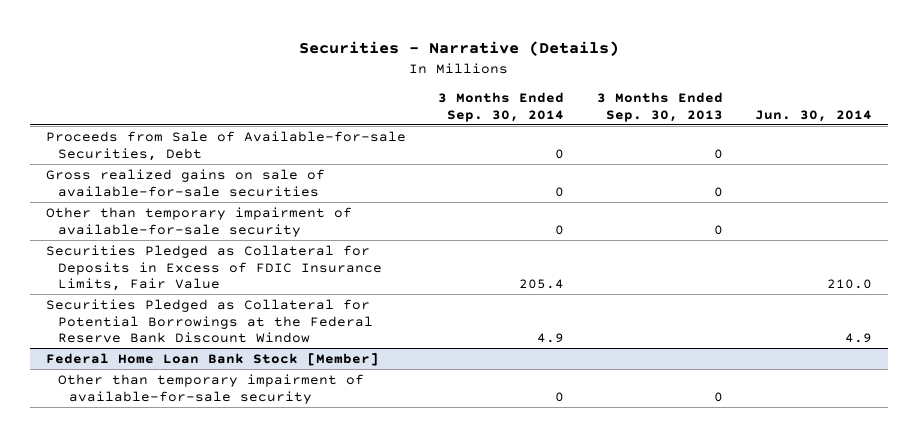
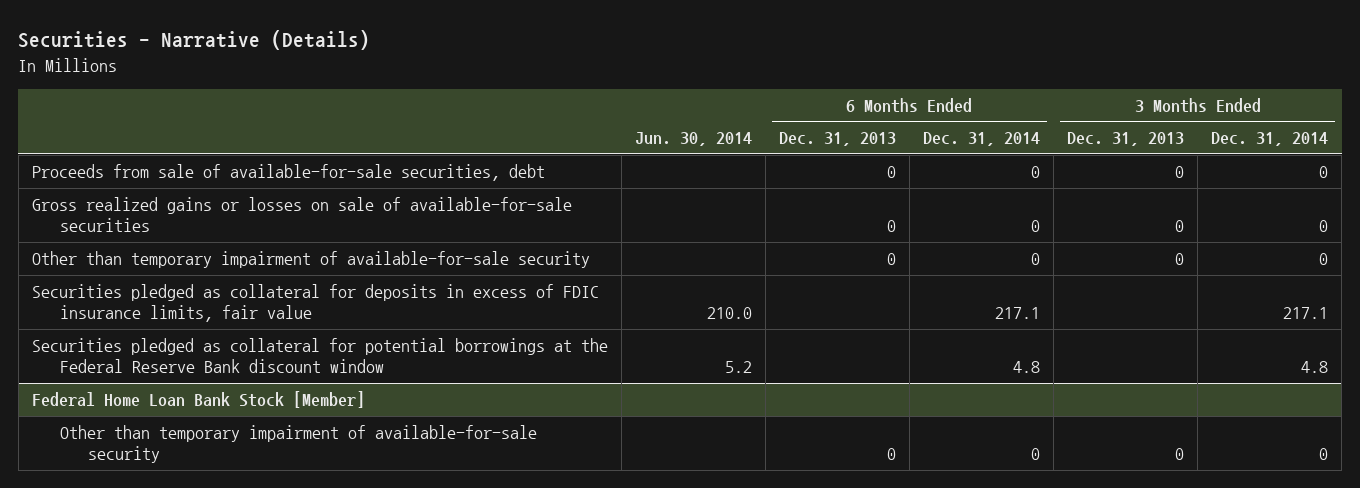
- | 3 Months Ended Sep. 30, 2014 | 3 Months Ended Sep. 30, 2013 | Jun. 30, 2014
+ | Jun. 30, 2014 | 6 Months Ended Dec. 31, 2013 | 6 Months Ended Dec. 31, 2014 | 3 Months Ended Dec. 31, 2013 | 3 Months Ended Dec. 31, 2014
- Proceeds from Sale of Available-for-sale Securities, Debt | 0 | 0 |
- Gross realized gains on sale of available-for-sale securities | 0 | 0 |
+ Proceeds from sale of available-for-sale securities, debt | | 0 | 0 | 0 | 0
+ Gross realized gains or losses on sale of available-for-sale securities | | 0 | 0 | 0 | 0
- Securities Pledged as Collateral for Deposits in Excess of FDIC Insurance Limits, Fair Value | 205.4 | | 210.0
- Securities Pledged as Collateral for Potential Borrowings at the Federal Reserve Bank Discount Window | 4.9 | | 4.9
+ Securities pledged as collateral for deposits in excess of FDIC insurance limits, fair value | 210.0 | | 217.1 | | 217.1
+ Securities pledged as collateral for potential borrowings at the Federal Reserve Bank discount window | 5.2 | | 4.8 | | 4.8

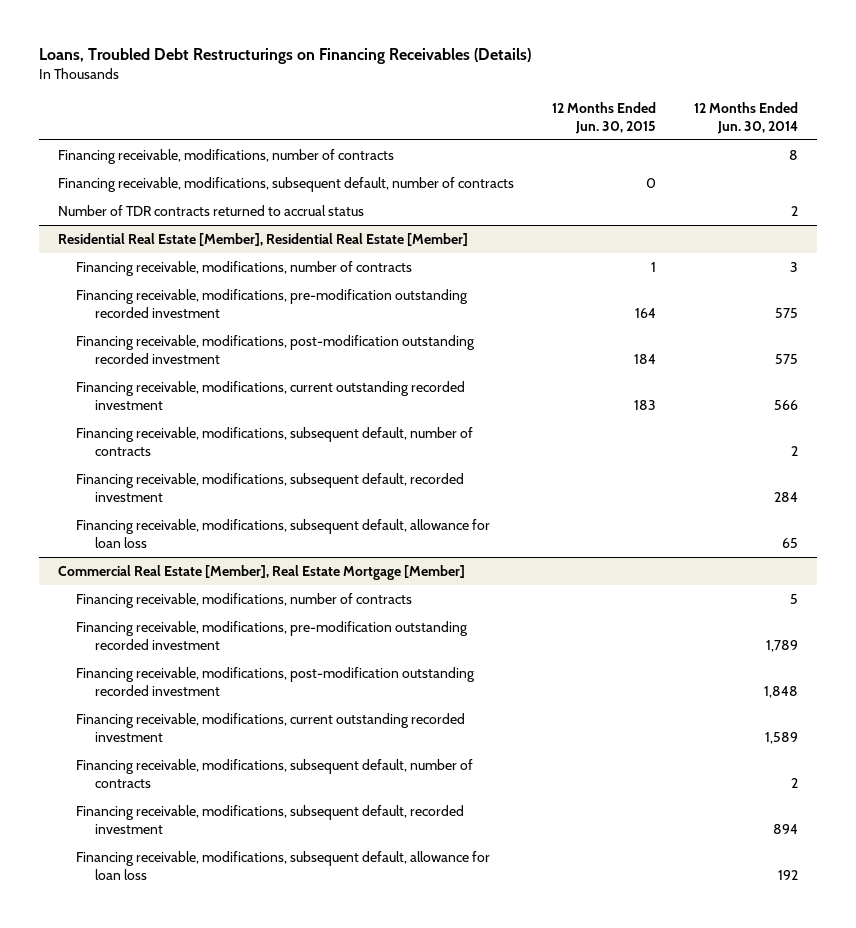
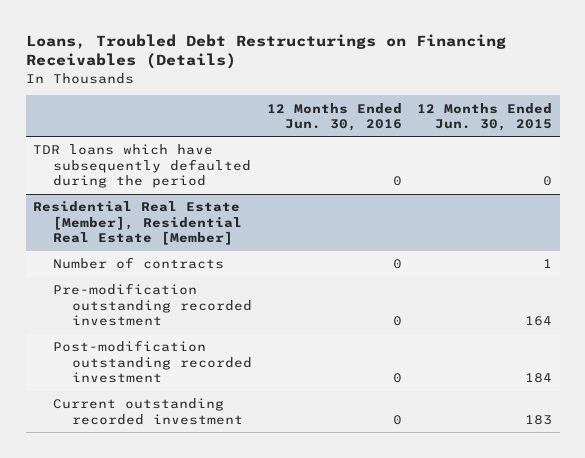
- | 12 Months Ended Jun. 30, 2015 | 12 Months Ended Jun. 30, 2014
+ | 12 Months Ended Jun. 30, 2016 | 12 Months Ended Jun. 30, 2015
- Financing receivable, modifications, number of contracts | | 8
- Financing receivable, modifications, subsequent default, number of contracts | 0 |
- Number of TDR contracts returned to accrual status | | 2
+ TDR loans which have subsequently defaulted during the period | 0 | 0
@ Residential Real Estate [Member], Residential Real Estate [Member]
- Financing receivable, modifications, number of contracts | 1 | 3
- Financing receivable, modifications, pre-modification outstanding recorded investment | 164 | 575
- Financing receivable, modifications, post-modification outstanding recorded investment | 184 | 575
- Financing receivable, modifications, current outstanding recorded investment | 183 | 566
- Financing receivable, modifications, subsequent default, number of contracts | | 2
- Financing receivable, modifications, subsequent default, recorded investment | | 284
- Financing receivable, modifications, subsequent default, allowance for loan loss | | 65
- Commercial Real Estate [Member], Real Estate Mortgage [Member]
- Financing receivable, modifications, number of contracts | | 5
- Financing receivable, modifications, pre-modification outstanding recorded investment | | 1,789
- Financing receivable, modifications, post-modification outstanding recorded investment | | 1,848
- Financing receivable, modifications, current outstanding recorded investment | | 1,589
- Financing receivable, modifications, subsequent default, number of contracts | | 2
- Financing receivable, modifications, subsequent default, recorded investment | | 894
- Financing receivable, modifications, subsequent default, allowance for loan loss | | 192
@ Residential Real Estate [Member], Residential Real Estate [Member]
+ Number of contracts | 0 | 1
+ Pre-modification outstanding recorded investment | 0 | 164
+ Post-modification outstanding recorded investment | 0 | 184
+ Current outstanding recorded investment | 0 | 183

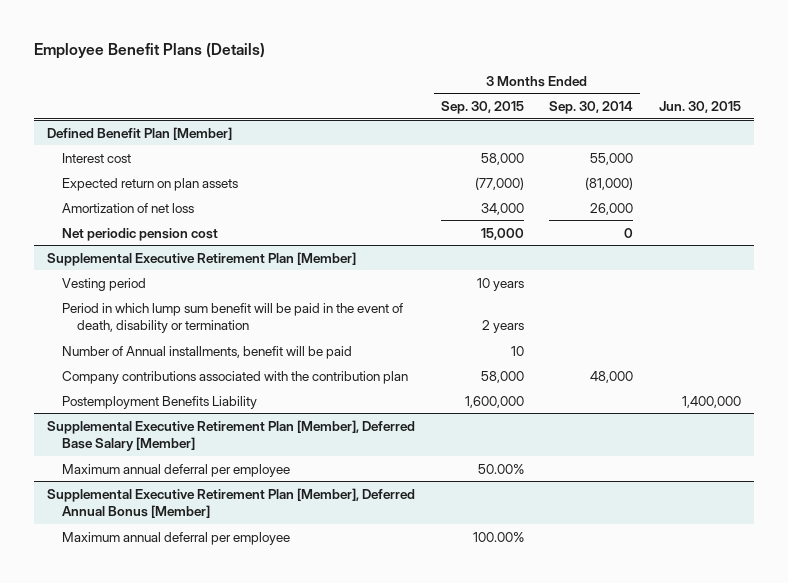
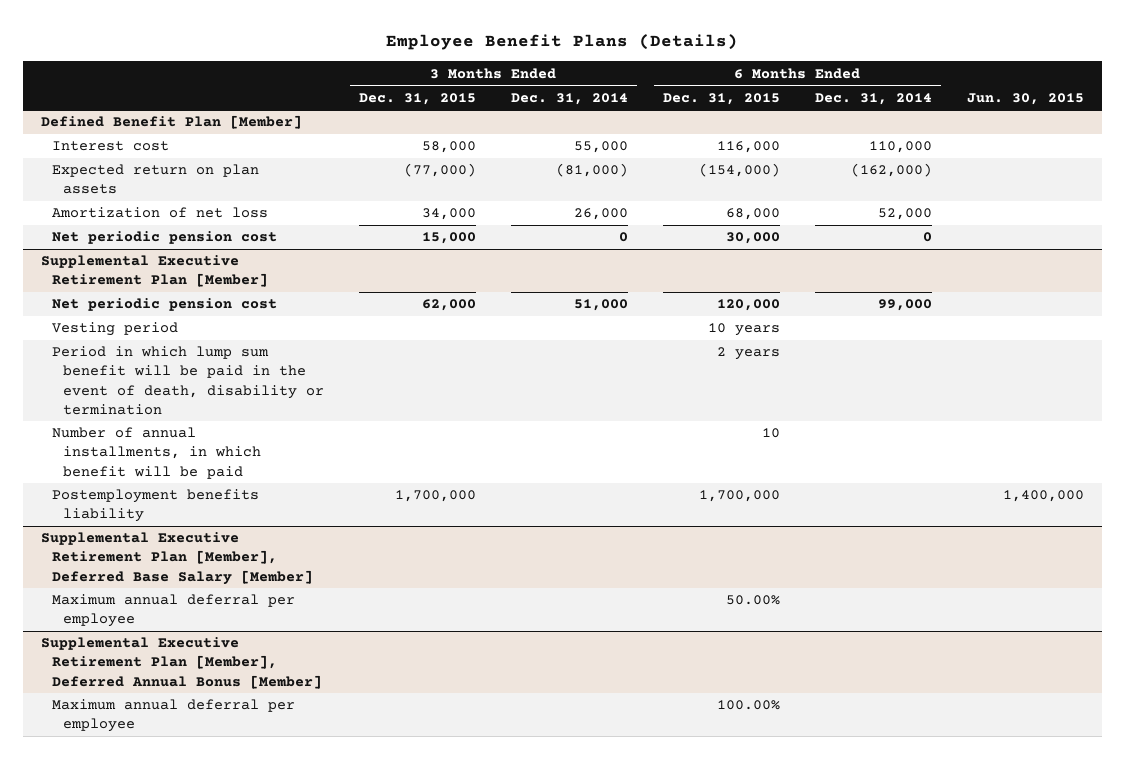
- | 3 Months Ended Sep. 30, 2015 | 3 Months Ended Sep. 30, 2014 | Jun. 30, 2015
+ | 3 Months Ended Dec. 31, 2015 | 3 Months Ended Dec. 31, 2014 | 6 Months Ended Dec. 31, 2015 | 6 Months Ended Dec. 31, 2014 | Jun. 30, 2015
@ Supplemental Executive Retirement Plan [Member]
+ Net periodic pension cost | 62,000 | 51,000 | 120,000 | 99,000 |
- Number of Annual installments, benefit will be paid | 10 | |
- Company contributions associated with the contribution plan | 58,000 | 48,000 |
- Postemployment Benefits Liability | 1,600,000 | | 1,400,000
+ Number of annual installments, in which benefit will be paid | | | 10 | |
+ Postemployment benefits liability | 1,700,000 | | 1,700,000 | | 1,400,000

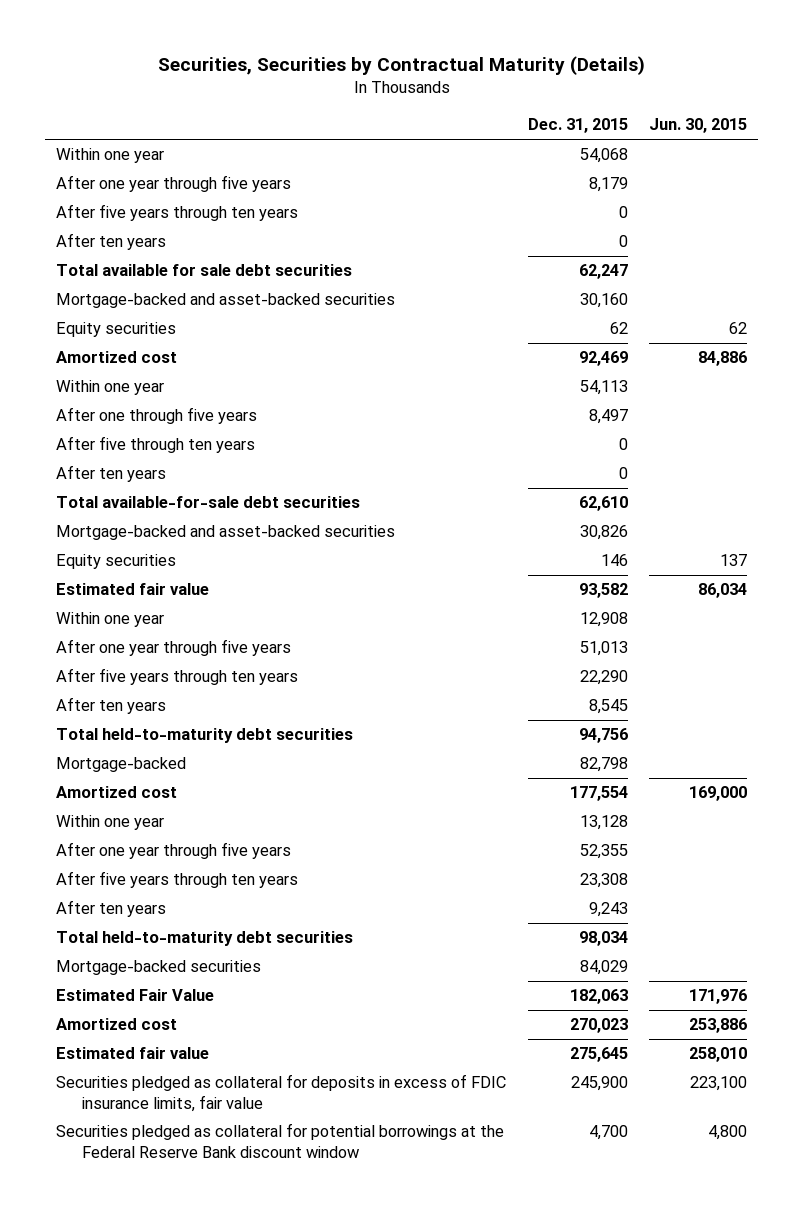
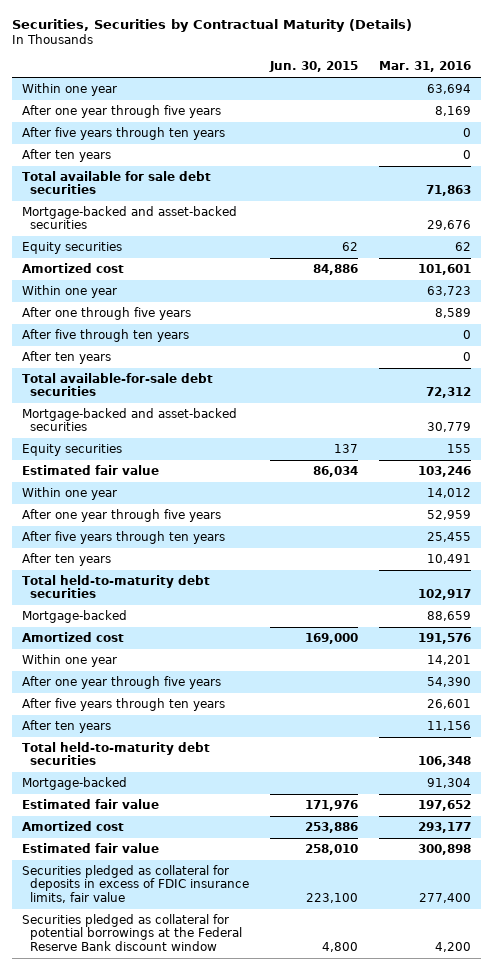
- | Dec. 31, 2015 | Jun. 30, 2015
+ | Jun. 30, 2015 | Mar. 31, 2016
- Mortgage-backed securities | 84,029 |
- Estimated Fair Value | 182,063 | 171,976
+ Mortgage-backed | | 91,304
+ Estimated fair value | 171,976 | 197,652

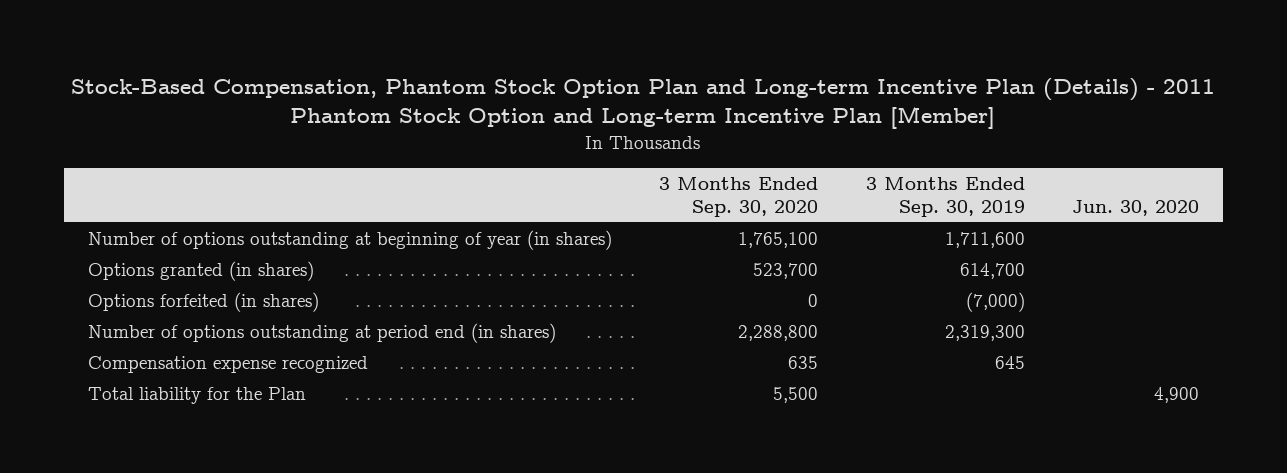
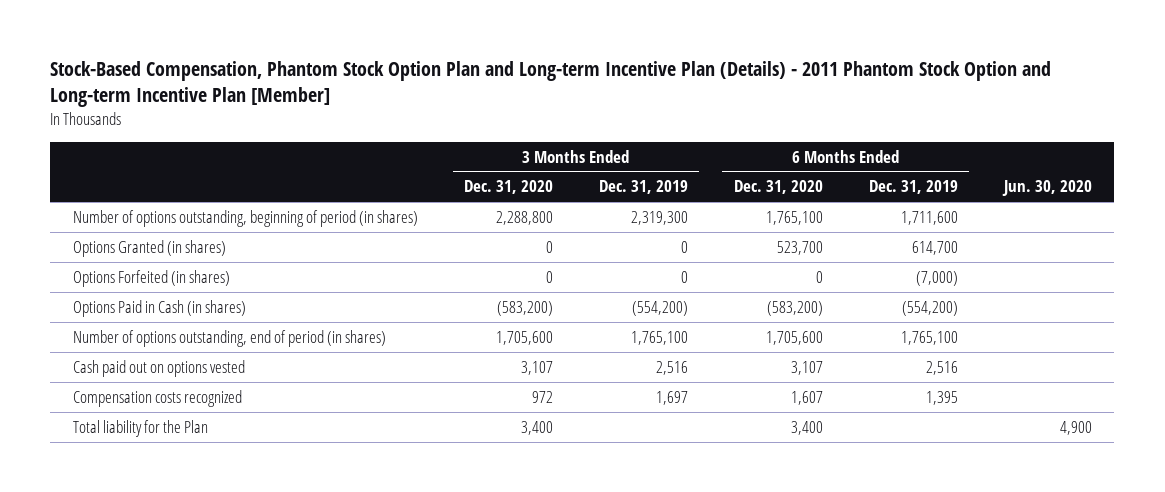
- | 3 Months Ended Sep. 30, 2020 | 3 Months Ended Sep. 30, 2019 | Jun. 30, 2020
+ | 3 Months Ended Dec. 31, 2020 | 3 Months Ended Dec. 31, 2019 | 6 Months Ended Dec. 31, 2020 | 6 Months Ended Dec. 31, 2019 | Jun. 30, 2020
- Number of options outstanding at beginning of year (in shares) | 1,765,100 | 1,711,600 |
- Options granted (in shares) | 523,700 | 614,700 |
- Options forfeited (in shares) | 0 | (7,000) |
- Number of options outstanding at period end (in shares) | 2,288,800 | 2,319,300 |
- Compensation expense recognized | 635 | 645 |
+ Number of options outstanding, beginning of period (in shares) | 2,288,800 | 2,319,300 | 1,765,100 | 1,711,600 |
+ Options Granted (in shares) | 0 | 0 | 523,700 | 614,700 |
+ Options Forfeited (in shares) | 0 | 0 | 0 | (7,000) |
+ Options Paid in Cash (in shares) | (583,200) | (554,200) | (583,200) | (554,200) |
+ Number of options outstanding, end of period (in shares) | 1,705,600 | 1,765,100 | 1,705,600 | 1,765,100 |
+ Cash paid out on options vested | 3,107 | 2,516 | 3,107 | 2,516 |
+ Compensation costs recognized | 972 | 1,697 | 1,607 | 1,395 |

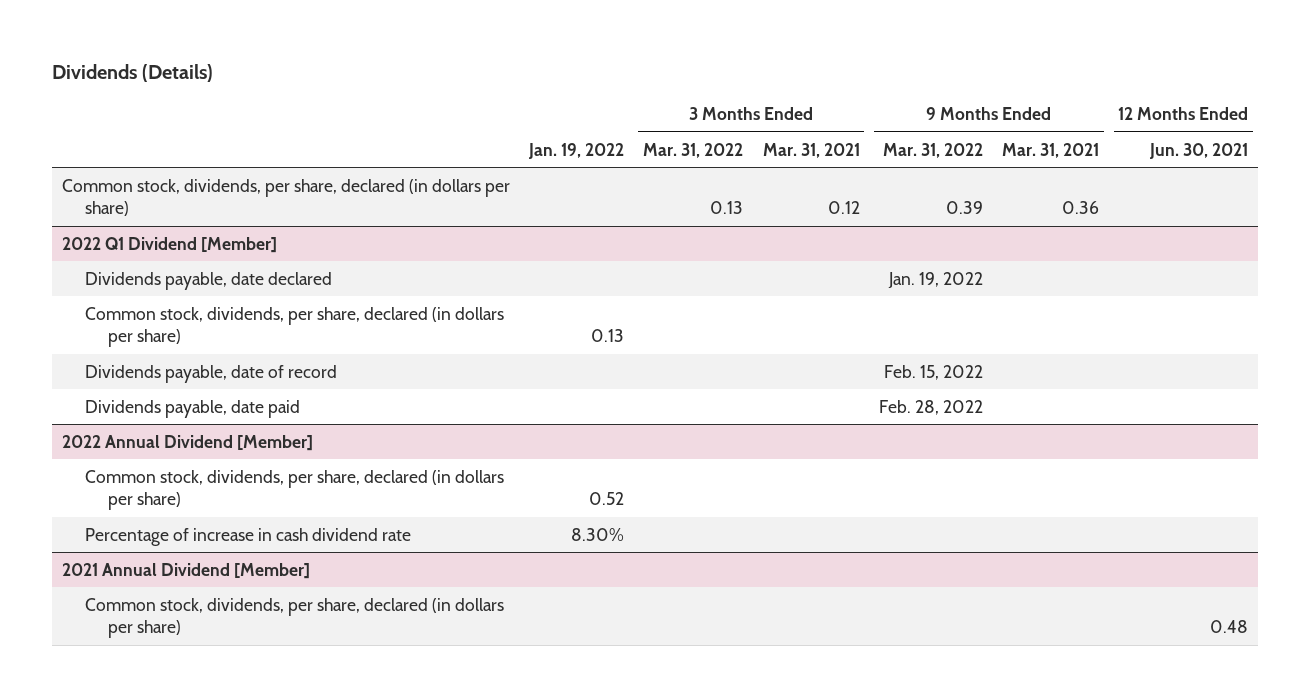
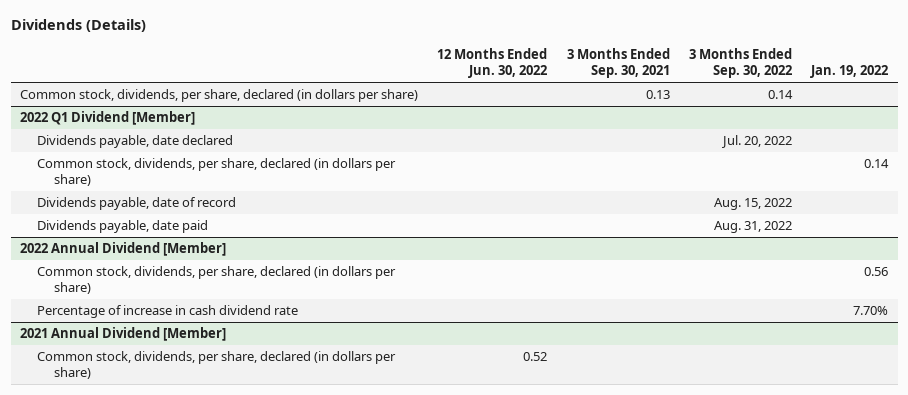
- | Jan. 19, 2022 | 3 Months Ended Mar. 31, 2022 | 3 Months Ended Mar. 31, 2021 | 9 Months Ended Mar. 31, 2022 | 9 Months Ended Mar. 31, 2021 | 12 Months Ended Jun. 30, 2021
+ | 12 Months Ended Jun. 30, 2022 | 3 Months Ended Sep. 30, 2021 | 3 Months Ended Sep. 30, 2022 | Jan. 19, 2022
@ 2022 Q1 Dividend [Member]
- Common stock, dividends, per share, declared (in dollars per share) | 0.13 | | | | |
+ Common stock, dividends, per share, declared (in dollars per share) | | | | 0.14
@ 2022 Annual Dividend [Member]
- Common stock, dividends, per share, declared (in dollars per share) | 0.52 | | | | |
- Percentage of increase in cash dividend rate | 8.30% | | | | |
+ Common stock, dividends, per share, declared (in dollars per share) | | | | 0.56
+ Percentage of increase in cash dividend rate | | | | 7.70%

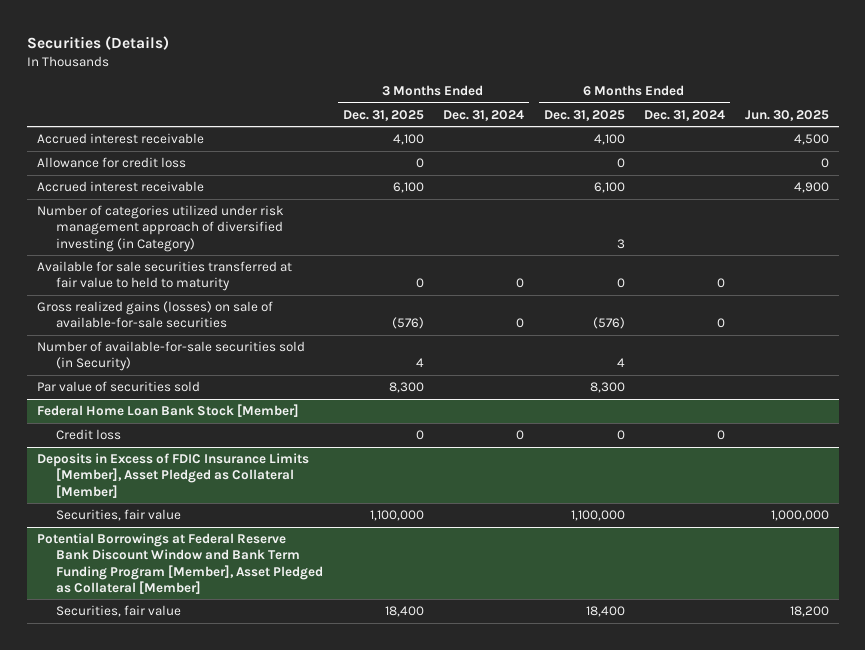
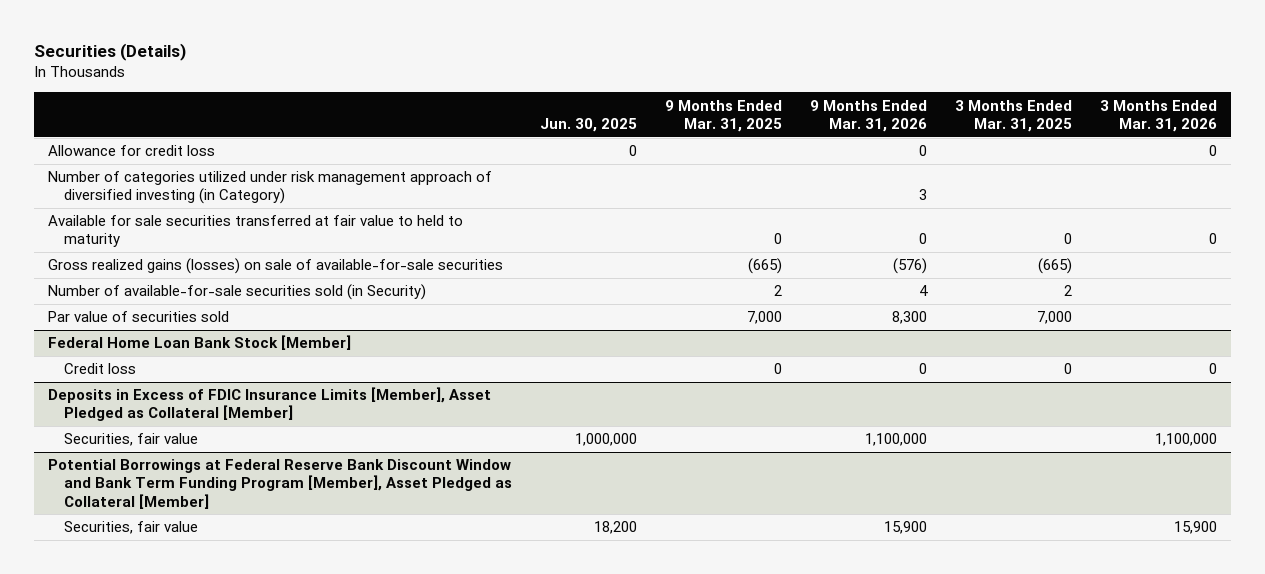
- | 3 Months Ended Dec. 31, 2025 | 3 Months Ended Dec. 31, 2024 | 6 Months Ended Dec. 31, 2025 | 6 Months Ended Dec. 31, 2024 | Jun. 30, 2025
+ | Jun. 30, 2025 | 9 Months Ended Mar. 31, 2025 | 9 Months Ended Mar. 31, 2026 | 3 Months Ended Mar. 31, 2025 | 3 Months Ended Mar. 31, 2026
- Accrued interest receivable | 4,100 | | 4,100 | | 4,500
- Accrued interest receivable | 6,100 | | 6,100 | | 4,900

